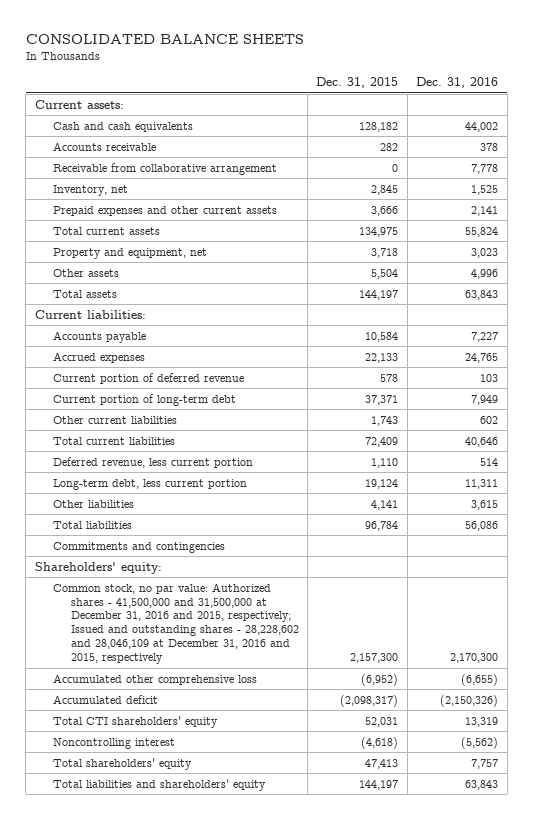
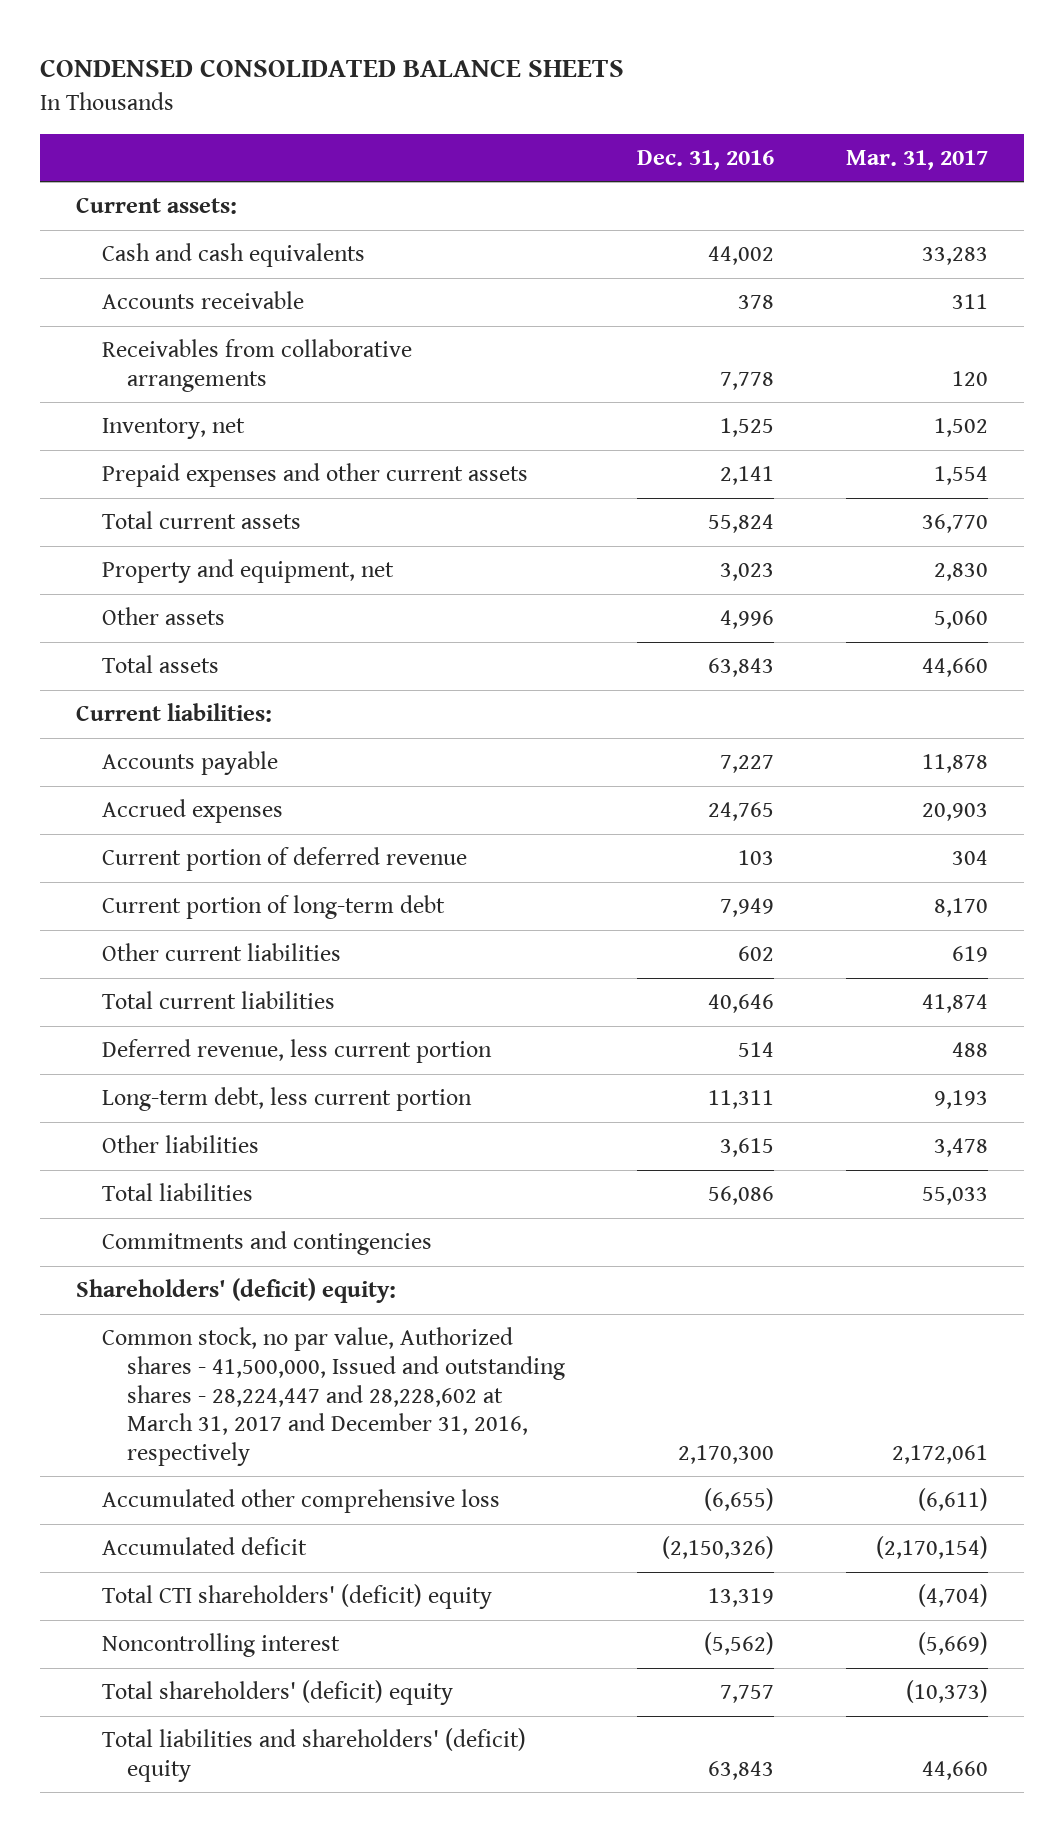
- CONSOLIDATED BALANCE SHEETS
+ CONDENSED CONSOLIDATED BALANCE SHEETS
- | Dec. 31, 2015 | Dec. 31, 2016
+ | Dec. 31, 2016 | Mar. 31, 2017
- Receivable from collaborative arrangement | 0 | 7,778
+ Receivables from collaborative arrangements | 7,778 | 120
- Shareholders' equity:
- Common stock, no par value: Authorized shares - 41,500,000 and 31,500,000 at December 31, 2016 and 2015, respectively; Issued and outstanding shares - 28,228,602 and 28,046,109 at December 31, 2016 and 2015, respectively | 2,157,300 | 2,170,300
+ Shareholders' (deficit) equity:
+ Common stock, no par value, Authorized shares - 41,500,000, Issued and outstanding shares - 28,224,447 and 28,228,602 at March 31, 2017 and December 31, 2016, respectively | 2,170,300 | 2,172,061
- Total CTI shareholders' equity | 52,031 | 13,319
+ Total CTI shareholders' (deficit) equity | 13,319 | (4,704)
- Total shareholders' equity | 47,413 | 7,757
- Total liabilities and shareholders' equity | 144,197 | 63,843
+ Total shareholders' (deficit) equity | 7,757 | (10,373)
+ Total liabilities and shareholders' (deficit) equity | 63,843 | 44,660

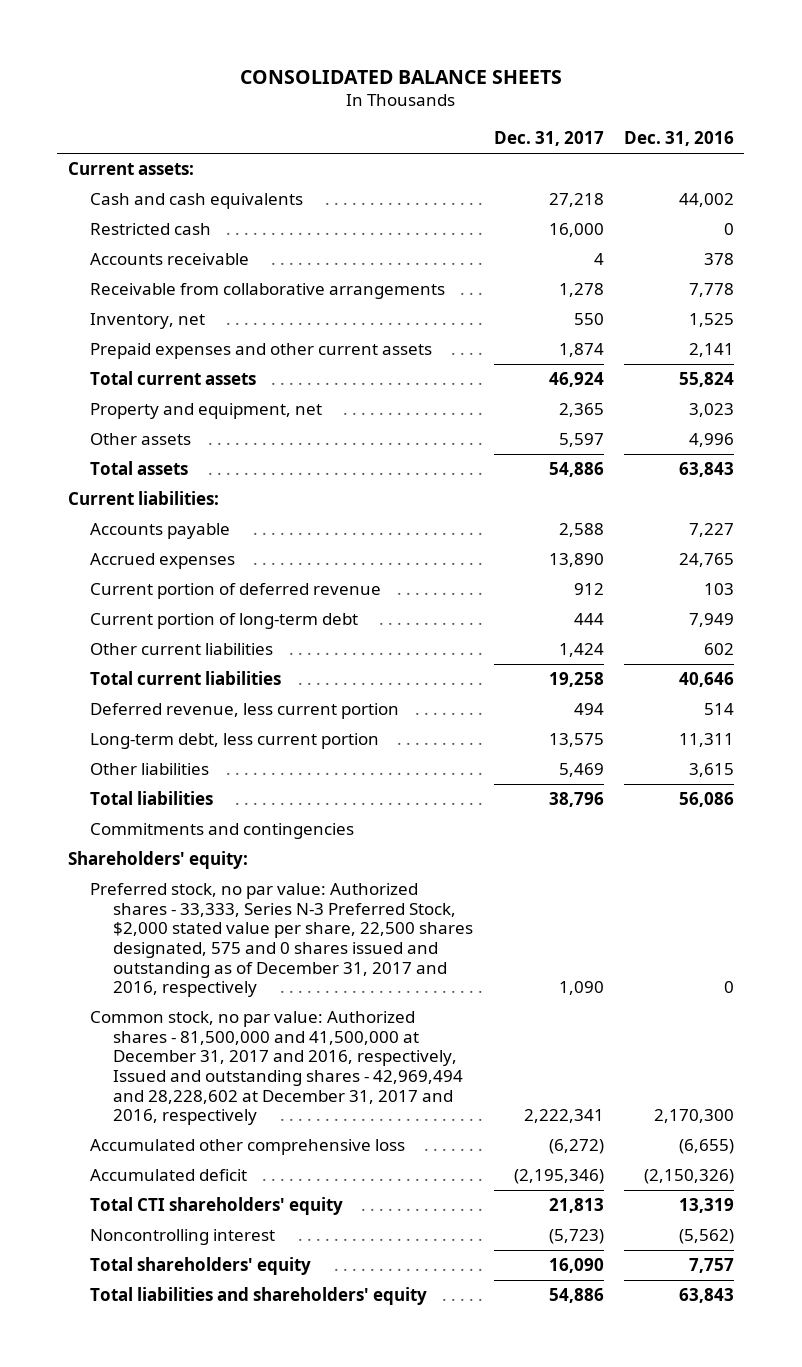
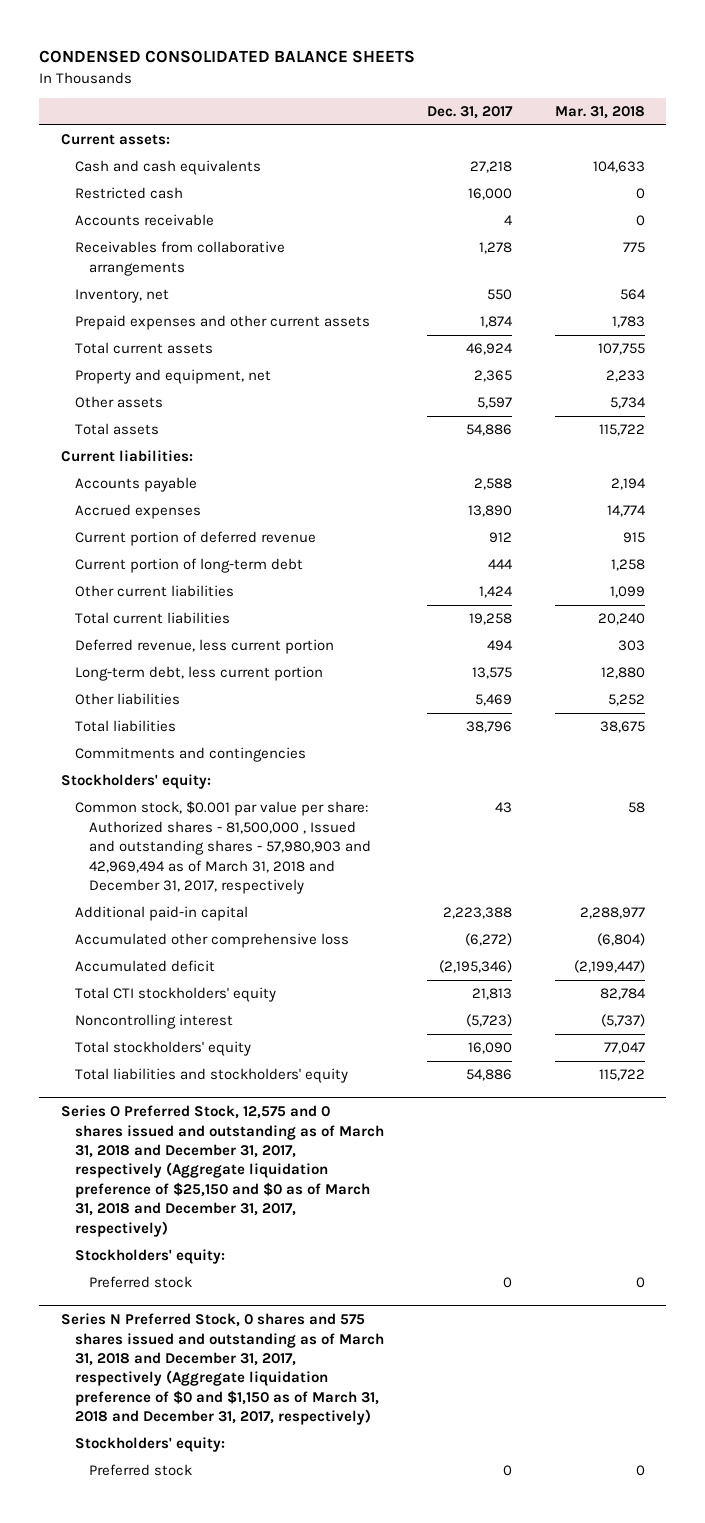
- CONSOLIDATED BALANCE SHEETS
+ CONDENSED CONSOLIDATED BALANCE SHEETS
- | Dec. 31, 2017 | Dec. 31, 2016
+ | Dec. 31, 2017 | Mar. 31, 2018
- Receivable from collaborative arrangements | 1,278 | 7,778
+ Receivables from collaborative arrangements | 1,278 | 775
- Shareholders' equity:
- Preferred stock, no par value: Authorized shares - 33,333, Series N-3 Preferred Stock, $2,000 stated value per share, 22,500 shares designated, 575 and 0 shares issued and outstanding as of December 31, 2017 and 2016, respectively | 1,090 | 0
- Common stock, no par value: Authorized shares - 81,500,000 and 41,500,000 at December 31, 2017 and 2016, respectively, Issued and outstanding shares - 42,969,494 and 28,228,602 at December 31, 2017 and 2016, respectively | 2,222,341 | 2,170,300
+ Stockholders' equity:
+ Common stock, $0.001 par value per share: Authorized shares - 81,500,000 , Issued and outstanding shares - 57,980,903 and 42,969,494 as of March 31, 2018 and December 31, 2017, respectively | 43 | 58
+ Additional paid-in capital | 2,223,388 | 2,288,977
- Total CTI shareholders' equity | 21,813 | 13,319
+ Total CTI stockholders' equity | 21,813 | 82,784
- Total shareholders' equity | 16,090 | 7,757
- Total liabilities and shareholders' equity | 54,886 | 63,843
+ Total stockholders' equity | 16,090 | 77,047
+ Total liabilities and stockholders' equity | 54,886 | 115,722
+ Series O Preferred Stock, 12,575 and 0 shares issued and outstanding as of March 31, 2018 and December 31, 2017, respectively (Aggregate liquidation preference of $25,150 and $0 as of March 31, 2018 and December 31, 2017, respectively)
+ Stockholders' equity:
+ Preferred stock | 0 | 0
+ Series N Preferred Stock, 0 shares and 575 shares issued and outstanding as of March 31, 2018 and December 31, 2017, respectively (Aggregate liquidation preference of $0 and $1,150 as of March 31, 2018 and December 31, 2017, respectively)
+ Stockholders' equity:
+ Preferred stock | 0 | 0

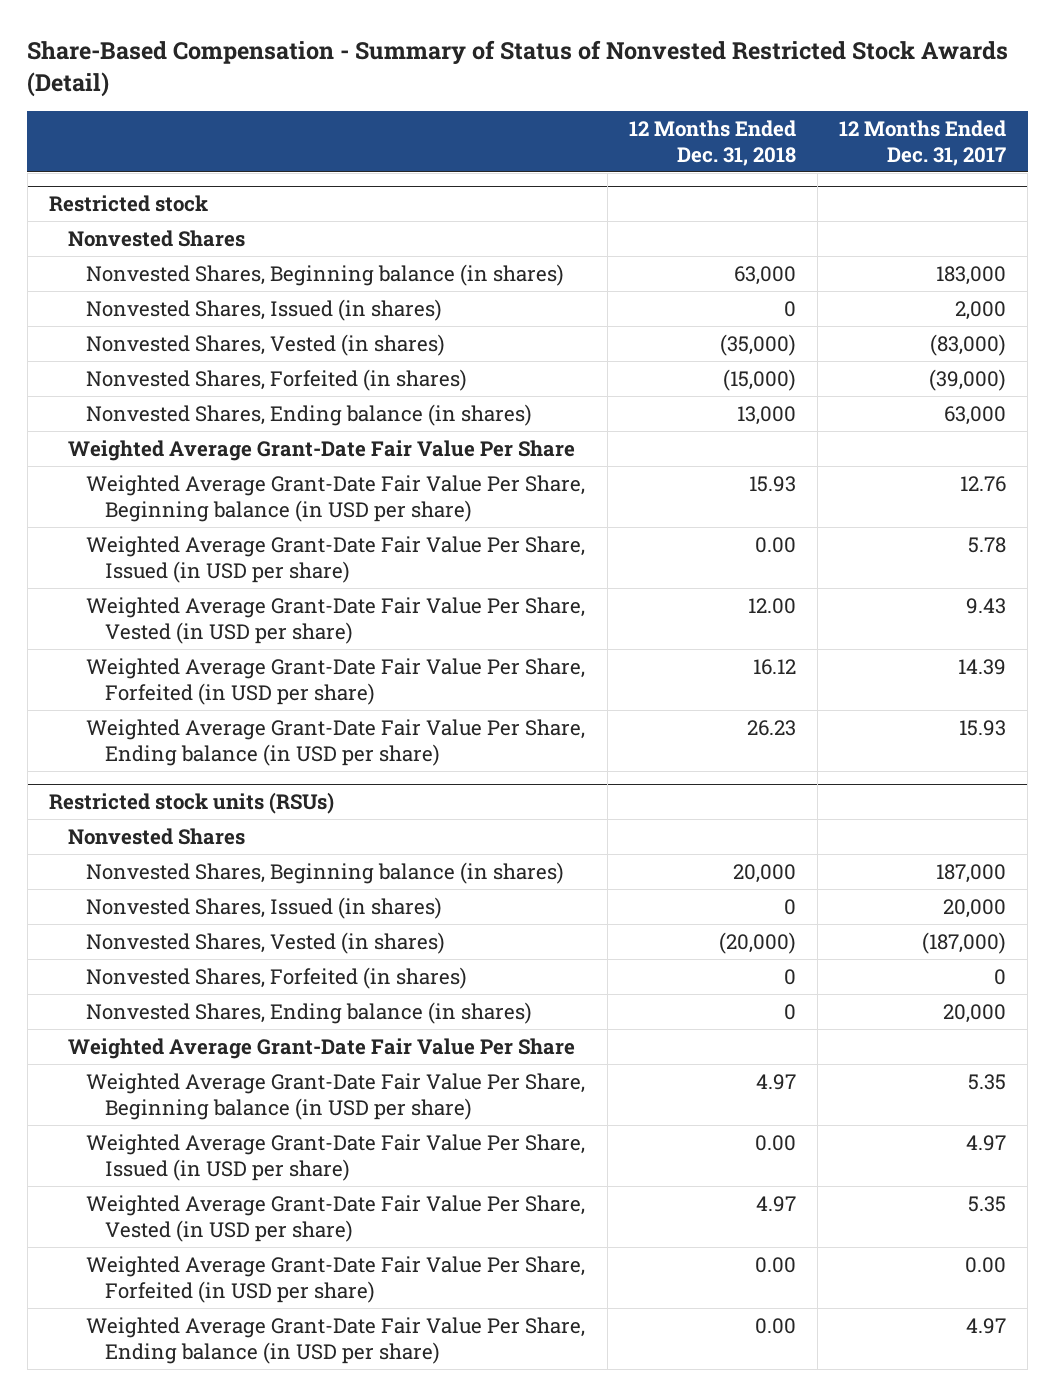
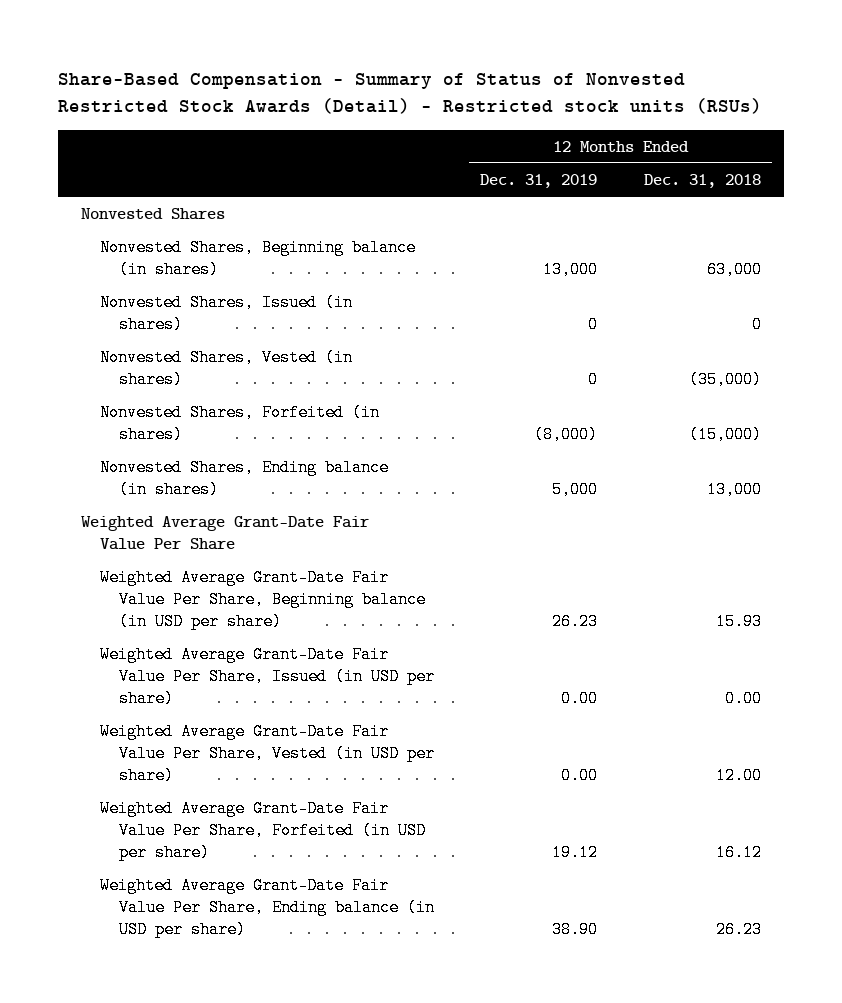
- Share-Based Compensation - Summary of Status of Nonvested Restricted Stock Awards (Detail)
+ Share-Based Compensation - Summary of Status of Nonvested Restricted Stock Awards (Detail) - Restricted stock units (RSUs)
- | 12 Months Ended Dec. 31, 2018 | 12 Months Ended Dec. 31, 2017
+ | 12 Months Ended Dec. 31, 2019 | 12 Months Ended Dec. 31, 2018
- Restricted stock
- Restricted stock units (RSUs)
- Nonvested Shares
- Nonvested Shares, Beginning balance (in shares) | 20,000 | 187,000
- Nonvested Shares, Issued (in shares) | 0 | 20,000
- Nonvested Shares, Vested (in shares) | (20,000) | (187,000)
- Nonvested Shares, Forfeited (in shares) | 0 | 0
- Nonvested Shares, Ending balance (in shares) | 0 | 20,000
- Weighted Average Grant-Date Fair Value Per Share
- Weighted Average Grant-Date Fair Value Per Share, Beginning balance (in USD per share) | 4.97 | 5.35
- Weighted Average Grant-Date Fair Value Per Share, Issued (in USD per share) | 0.00 | 4.97
- Weighted Average Grant-Date Fair Value Per Share, Vested (in USD per share) | 4.97 | 5.35
- Weighted Average Grant-Date Fair Value Per Share, Forfeited (in USD per share) | 0.00 | 0.00
- Weighted Average Grant-Date Fair Value Per Share, Ending balance (in USD per share) | 0.00 | 4.97

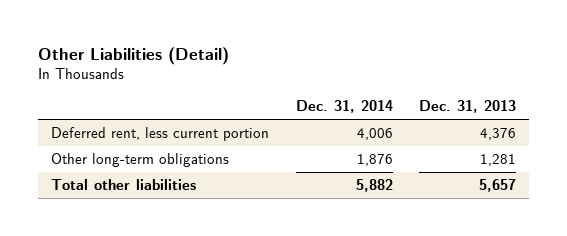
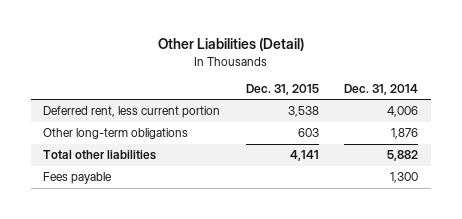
- | Dec. 31, 2014 | Dec. 31, 2013
+ | Dec. 31, 2015 | Dec. 31, 2014
+ Fees payable | | 1,300

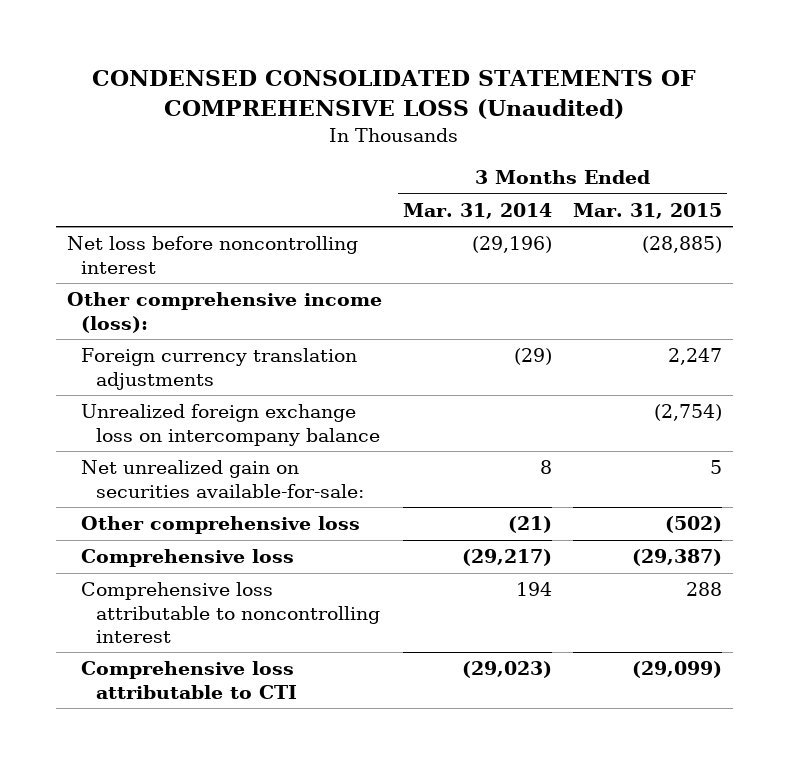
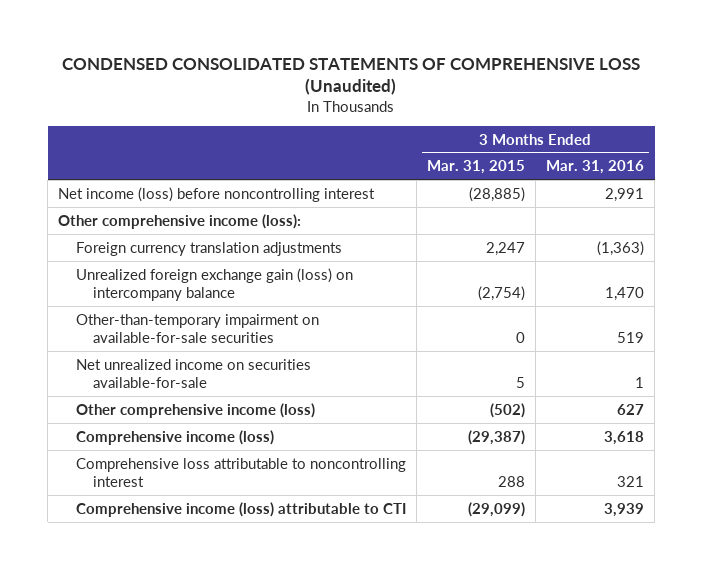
- | 3 Months Ended Mar. 31, 2014 | 3 Months Ended Mar. 31, 2015
+ | 3 Months Ended Mar. 31, 2015 | 3 Months Ended Mar. 31, 2016
- Net loss before noncontrolling interest | (29,196) | (28,885)
+ Net income (loss) before noncontrolling interest | (28,885) | 2,991
- Unrealized foreign exchange loss on intercompany balance | | (2,754)
- Net unrealized gain on securities available-for-sale: | 8 | 5
- Other comprehensive loss | (21) | (502)
- Comprehensive loss | (29,217) | (29,387)
+ Unrealized foreign exchange gain (loss) on intercompany balance | (2,754) | 1,470
+ Other-than-temporary impairment on available-for-sale securities | 0 | 519
+ Net unrealized income on securities available-for-sale | 5 | 1
+ Other comprehensive income (loss) | (502) | 627
+ Comprehensive income (loss) | (29,387) | 3,618
- Comprehensive loss attributable to CTI | (29,023) | (29,099)
+ Comprehensive income (loss) attributable to CTI | (29,099) | 3,939

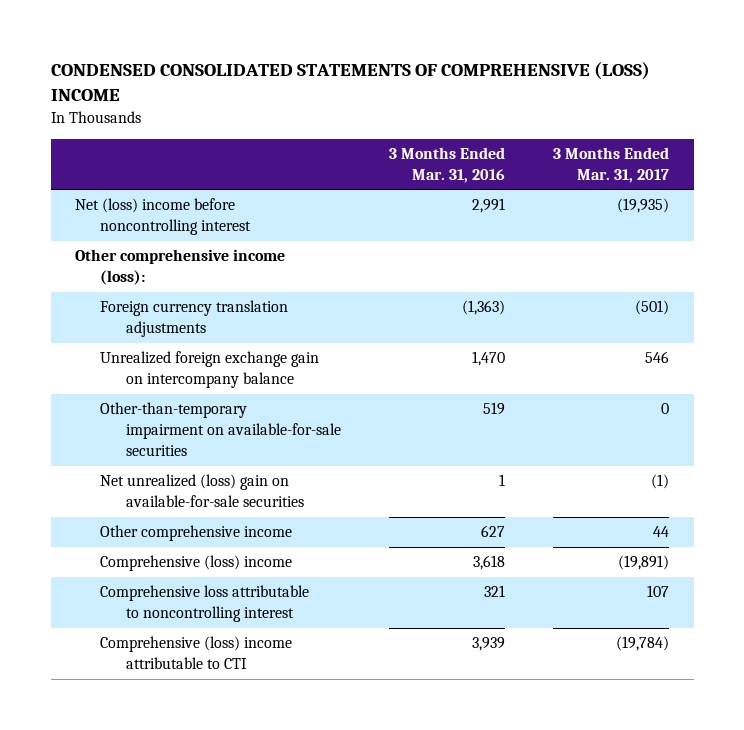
- CONDENSED CONSOLIDATED STATEMENTS OF COMPREHENSIVE LOSS (Unaudited)
+ CONDENSED CONSOLIDATED STATEMENTS OF COMPREHENSIVE (LOSS) INCOME
- | 3 Months Ended Mar. 31, 2015 | 3 Months Ended Mar. 31, 2016
+ | 3 Months Ended Mar. 31, 2016 | 3 Months Ended Mar. 31, 2017
- Net income (loss) before noncontrolling interest | (28,885) | 2,991
+ Net (loss) income before noncontrolling interest | 2,991 | (19,935)
- Unrealized foreign exchange gain (loss) on intercompany balance | (2,754) | 1,470
+ Unrealized foreign exchange gain on intercompany balance | 1,470 | 546
- Net unrealized income on securities available-for-sale | 5 | 1
- Other comprehensive income (loss) | (502) | 627
- Comprehensive income (loss) | (29,387) | 3,618
+ Net unrealized (loss) gain on available-for-sale securities | 1 | (1)
+ Other comprehensive income | 627 | 44
+ Comprehensive (loss) income | 3,618 | (19,891)
- Comprehensive income (loss) attributable to CTI | (29,099) | 3,939
+ Comprehensive (loss) income attributable to CTI | 3,939 | (19,784)

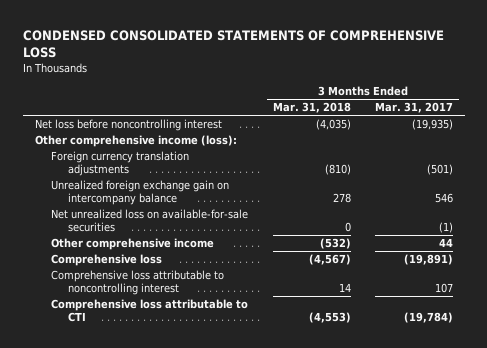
- CONDENSED CONSOLIDATED STATEMENTS OF COMPREHENSIVE (LOSS) INCOME
+ CONDENSED CONSOLIDATED STATEMENTS OF COMPREHENSIVE LOSS
- | 3 Months Ended Mar. 31, 2016 | 3 Months Ended Mar. 31, 2017
+ | 3 Months Ended Mar. 31, 2018 | 3 Months Ended Mar. 31, 2017
- Net (loss) income before noncontrolling interest | 2,991 | (19,935)
+ Net loss before noncontrolling interest | (4,035) | (19,935)
- Other-than-temporary impairment on available-for-sale securities | 519 | 0
- Net unrealized (loss) gain on available-for-sale securities | 1 | (1)
+ Net unrealized loss on available-for-sale securities | 0 | (1)
- Comprehensive (loss) income | 3,618 | (19,891)
+ Comprehensive loss | (4,567) | (19,891)
- Comprehensive (loss) income attributable to CTI | 3,939 | (19,784)
+ Comprehensive loss attributable to CTI | (4,553) | (19,784)

